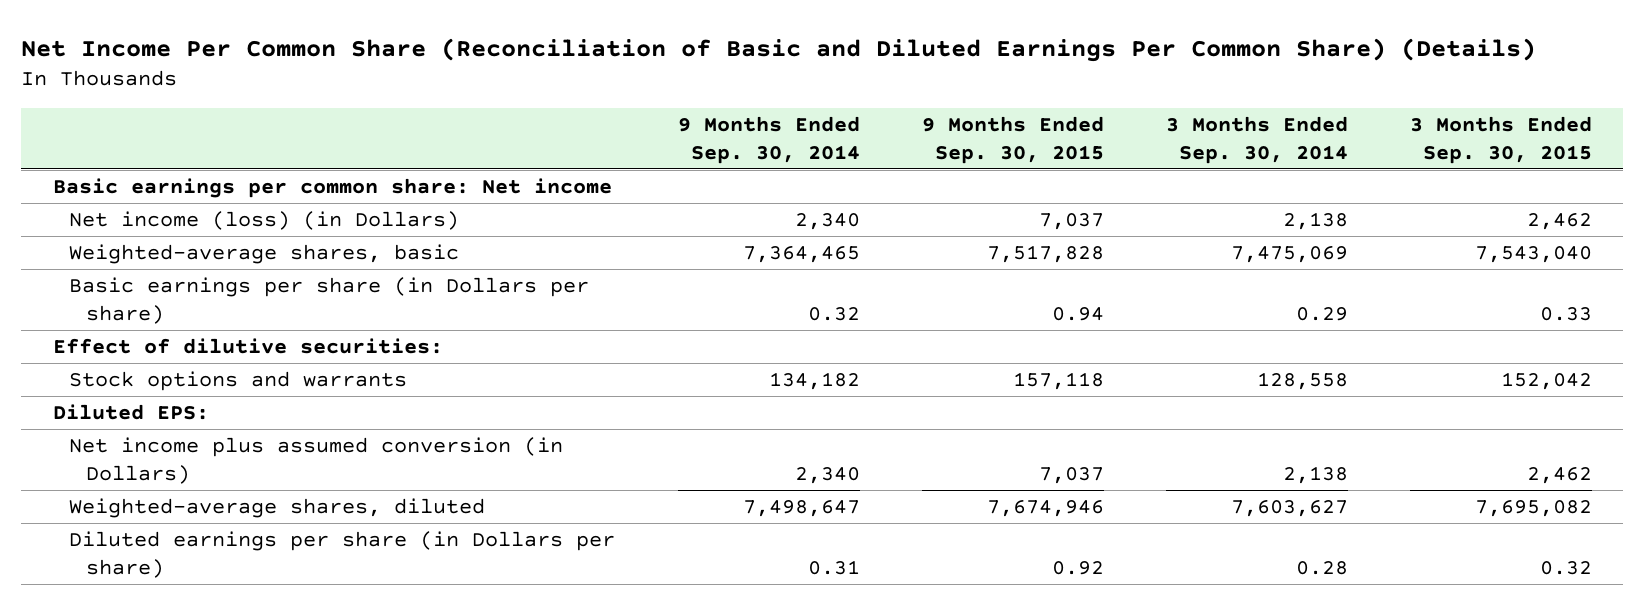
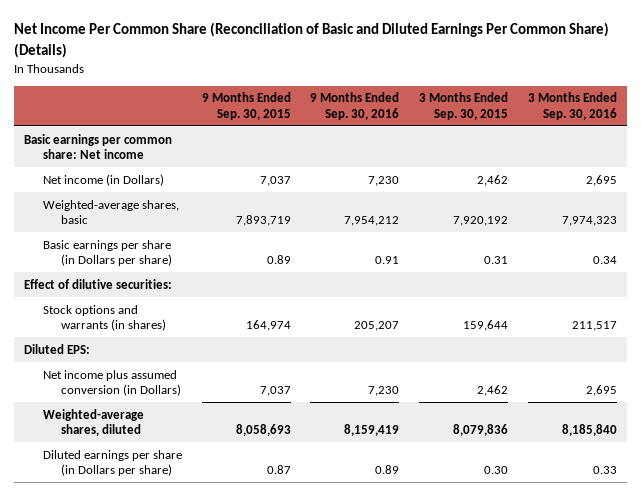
- | 9 Months Ended Sep. 30, 2014 | 9 Months Ended Sep. 30, 2015 | 3 Months Ended Sep. 30, 2014 | 3 Months Ended Sep. 30, 2015
+ | 9 Months Ended Sep. 30, 2015 | 9 Months Ended Sep. 30, 2016 | 3 Months Ended Sep. 30, 2015 | 3 Months Ended Sep. 30, 2016
- Net income (loss) (in Dollars) | 2,340 | 7,037 | 2,138 | 2,462
- Weighted-average shares, basic | 7,364,465 | 7,517,828 | 7,475,069 | 7,543,040
- Basic earnings per share (in Dollars per share) | 0.32 | 0.94 | 0.29 | 0.33
+ Net income (in Dollars) | 7,037 | 7,230 | 2,462 | 2,695
+ Weighted-average shares, basic | 7,893,719 | 7,954,212 | 7,920,192 | 7,974,323
+ Basic earnings per share (in Dollars per share) | 0.89 | 0.91 | 0.31 | 0.34
- Stock options and warrants | 134,182 | 157,118 | 128,558 | 152,042
+ Stock options and warrants (in shares) | 164,974 | 205,207 | 159,644 | 211,517
- Weighted-average shares, diluted | 7,498,647 | 7,674,946 | 7,603,627 | 7,695,082
- Diluted earnings per share (in Dollars per share) | 0.31 | 0.92 | 0.28 | 0.32
+ Weighted-average shares, diluted | 8,058,693 | 8,159,419 | 8,079,836 | 8,185,840
+ Diluted earnings per share (in Dollars per share) | 0.87 | 0.89 | 0.30 | 0.33

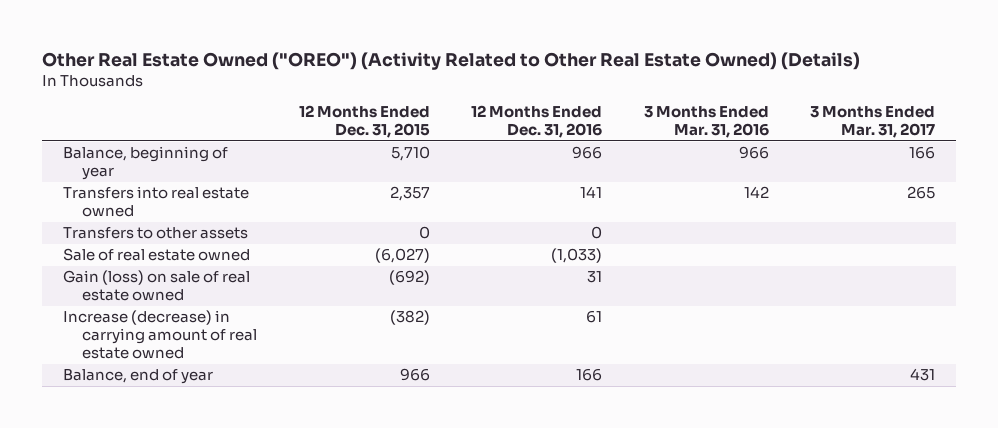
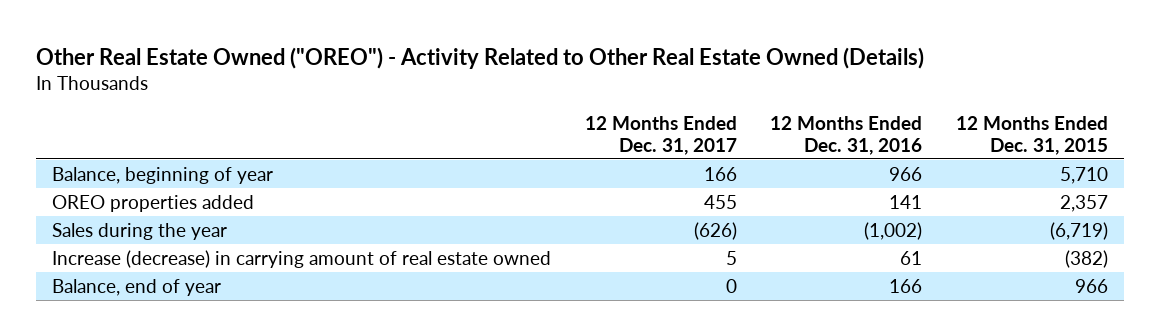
- Other Real Estate Owned ("OREO") (Activity Related to Other Real Estate Owned) (Details)
+ Other Real Estate Owned ("OREO") - Activity Related to Other Real Estate Owned (Details)
- | 12 Months Ended Dec. 31, 2015 | 12 Months Ended Dec. 31, 2016 | 3 Months Ended Mar. 31, 2016 | 3 Months Ended Mar. 31, 2017
+ | 12 Months Ended Dec. 31, 2017 | 12 Months Ended Dec. 31, 2016 | 12 Months Ended Dec. 31, 2015
- Transfers into real estate owned | 2,357 | 141 | 142 | 265
- Transfers to other assets | 0 | 0 | |
- Sale of real estate owned | (6,027) | (1,033) | |
- Gain (loss) on sale of real estate owned | (692) | 31 | |
+ OREO properties added | 455 | 141 | 2,357
+ Sales during the year | (626) | (1,002) | (6,719)

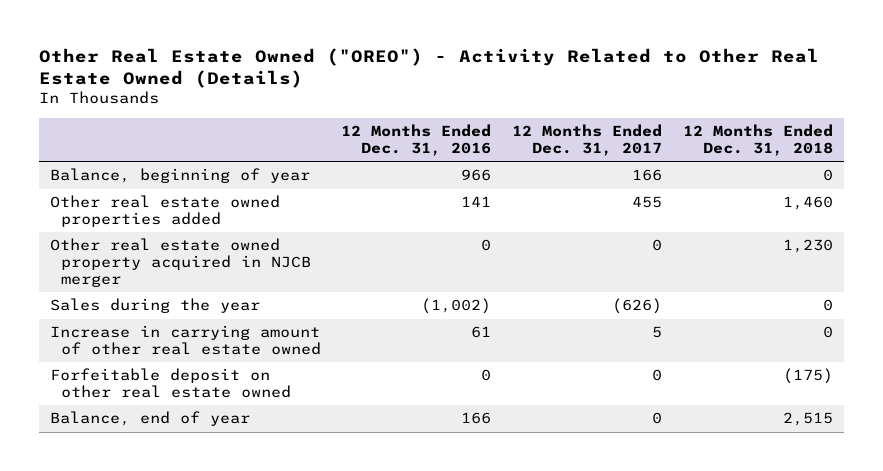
- | 12 Months Ended Dec. 31, 2017 | 12 Months Ended Dec. 31, 2016 | 12 Months Ended Dec. 31, 2015
+ | 12 Months Ended Dec. 31, 2016 | 12 Months Ended Dec. 31, 2017 | 12 Months Ended Dec. 31, 2018
- OREO properties added | 455 | 141 | 2,357
+ Other real estate owned properties added | 141 | 455 | 1,460
+ Other real estate owned property acquired in NJCB merger | 0 | 0 | 1,230
- Increase (decrease) in carrying amount of real estate owned | 5 | 61 | (382)
+ Increase in carrying amount of other real estate owned | 61 | 5 | 0
+ Forfeitable deposit on other real estate owned | 0 | 0 | (175)

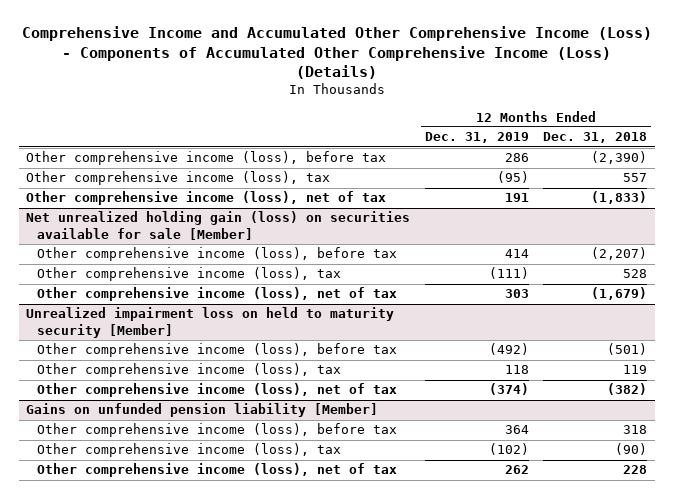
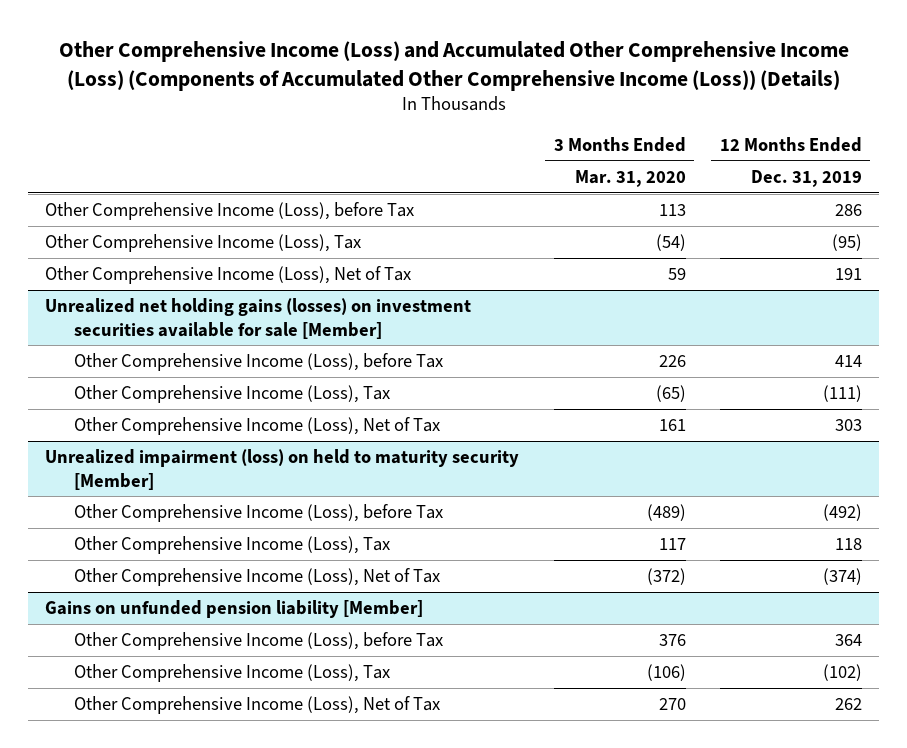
- Comprehensive Income and Accumulated Other Comprehensive Income (Loss) - Components of Accumulated Other Comprehensive Income (Loss) (Details)
+ Other Comprehensive Income (Loss) and Accumulated Other Comprehensive Income (Loss) (Components of Accumulated Other Comprehensive Income (Loss)) (Details)
- | 12 Months Ended Dec. 31, 2019 | 12 Months Ended Dec. 31, 2018
+ | 3 Months Ended Mar. 31, 2020 | 12 Months Ended Dec. 31, 2019
- Other comprehensive income (loss), before tax | 286 | (2,390)
- Other comprehensive income (loss), tax | (95) | 557
- Other comprehensive income (loss), net of tax | 191 | (1,833)
- Net unrealized holding gain (loss) on securities available for sale [Member]
- Other comprehensive income (loss), before tax | 414 | (2,207)
- Other comprehensive income (loss), tax | (111) | 528
- Other comprehensive income (loss), net of tax | 303 | (1,679)
- Unrealized impairment loss on held to maturity security [Member]
- Other comprehensive income (loss), before tax | (492) | (501)
- Other comprehensive income (loss), tax | 118 | 119
- Other comprehensive income (loss), net of tax | (374) | (382)
+ Other Comprehensive Income (Loss), before Tax | 113 | 286
+ Other Comprehensive Income (Loss), Tax | (54) | (95)
+ Other Comprehensive Income (Loss), Net of Tax | 59 | 191
+ Unrealized net holding gains (losses) on investment securities available for sale [Member]
+ Other Comprehensive Income (Loss), before Tax | 226 | 414
+ Other Comprehensive Income (Loss), Tax | (65) | (111)
+ Other Comprehensive Income (Loss), Net of Tax | 161 | 303
+ Unrealized impairment (loss) on held to maturity security [Member]
+ Other Comprehensive Income (Loss), before Tax | (489) | (492)
+ Other Comprehensive Income (Loss), Tax | 117 | 118
+ Other Comprehensive Income (Loss), Net of Tax | (372) | (374)
@ Gains on unfunded pension liability [Member]
- Other comprehensive income (loss), before tax | 364 | 318
- Other comprehensive income (loss), tax | (102) | (90)
- Other comprehensive income (loss), net of tax | 262 | 228
+ Other Comprehensive Income (Loss), before Tax | 376 | 364
+ Other Comprehensive Income (Loss), Tax | (106) | (102)
+ Other Comprehensive Income (Loss), Net of Tax | 270 | 262

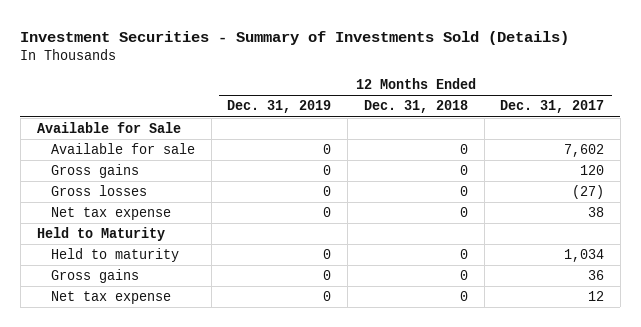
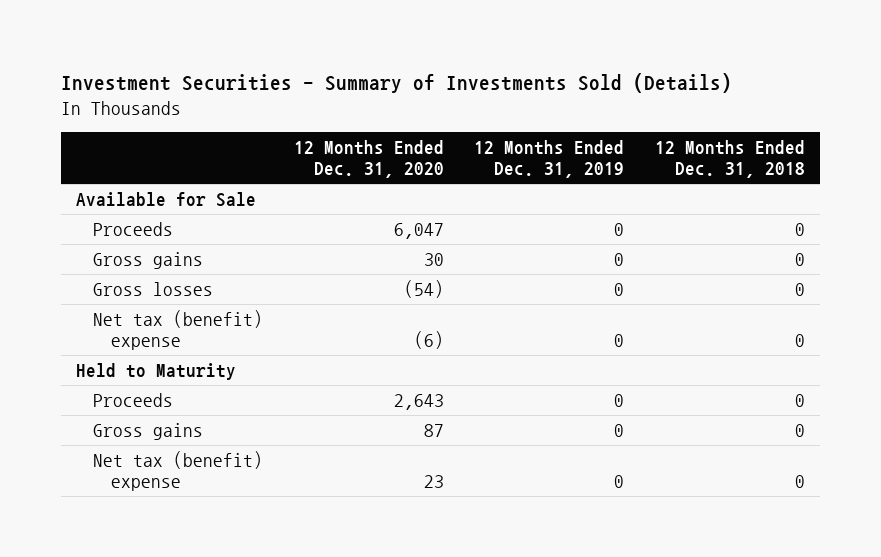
- | 12 Months Ended Dec. 31, 2019 | 12 Months Ended Dec. 31, 2018 | 12 Months Ended Dec. 31, 2017
+ | 12 Months Ended Dec. 31, 2020 | 12 Months Ended Dec. 31, 2019 | 12 Months Ended Dec. 31, 2018
- Available for sale | 0 | 0 | 7,602
+ Proceeds | 6,047 | 0 | 0
- Net tax expense | 0 | 0 | 38
+ Net tax (benefit) expense | (6) | 0 | 0
- Held to maturity | 0 | 0 | 1,034
+ Proceeds | 2,643 | 0 | 0
- Net tax expense | 0 | 0 | 12
+ Net tax (benefit) expense | 23 | 0 | 0

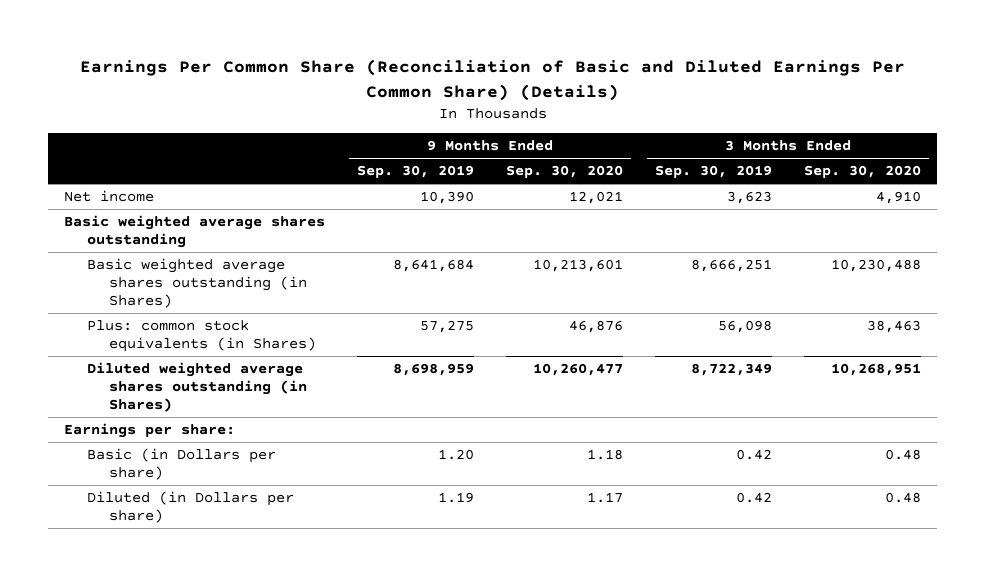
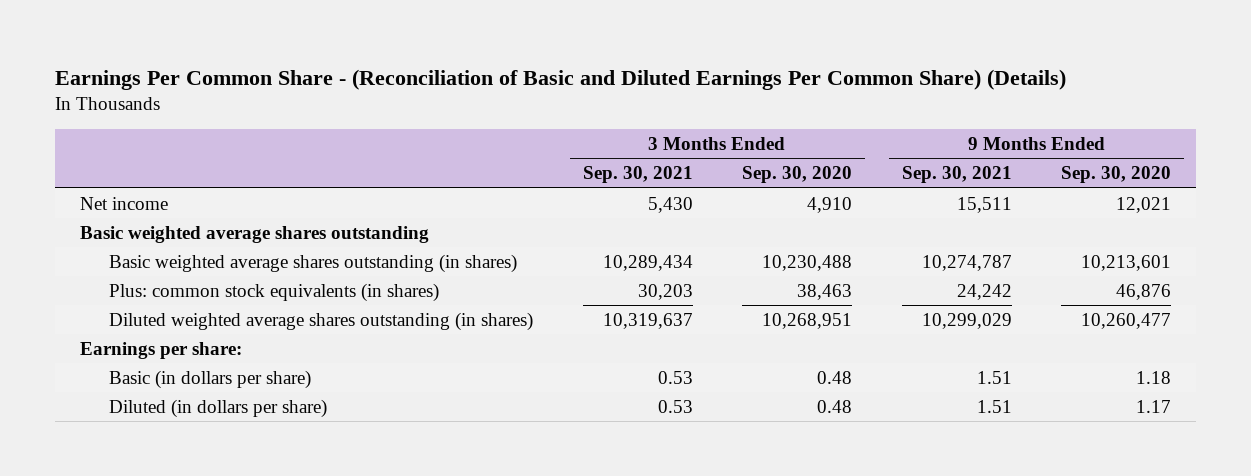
- Earnings Per Common Share (Reconciliation of Basic and Diluted Earnings Per Common Share) (Details)
+ Earnings Per Common Share - (Reconciliation of Basic and Diluted Earnings Per Common Share) (Details)
- | 9 Months Ended Sep. 30, 2019 | 9 Months Ended Sep. 30, 2020 | 3 Months Ended Sep. 30, 2019 | 3 Months Ended Sep. 30, 2020
+ | 3 Months Ended Sep. 30, 2021 | 3 Months Ended Sep. 30, 2020 | 9 Months Ended Sep. 30, 2021 | 9 Months Ended Sep. 30, 2020
- Basic weighted average shares outstanding (in Shares) | 8,641,684 | 10,213,601 | 8,666,251 | 10,230,488
- Plus: common stock equivalents (in Shares) | 57,275 | 46,876 | 56,098 | 38,463
- Diluted weighted average shares outstanding (in Shares) | 8,698,959 | 10,260,477 | 8,722,349 | 10,268,951
+ Basic weighted average shares outstanding (in shares) | 10,289,434 | 10,230,488 | 10,274,787 | 10,213,601
+ Plus: common stock equivalents (in shares) | 30,203 | 38,463 | 24,242 | 46,876
+ Diluted weighted average shares outstanding (in shares) | 10,319,637 | 10,268,951 | 10,299,029 | 10,260,477
- Basic (in Dollars per share) | 1.20 | 1.18 | 0.42 | 0.48
- Diluted (in Dollars per share) | 1.19 | 1.17 | 0.42 | 0.48
+ Basic (in dollars per share) | 0.53 | 0.48 | 1.51 | 1.18
+ Diluted (in dollars per share) | 0.53 | 0.48 | 1.51 | 1.17

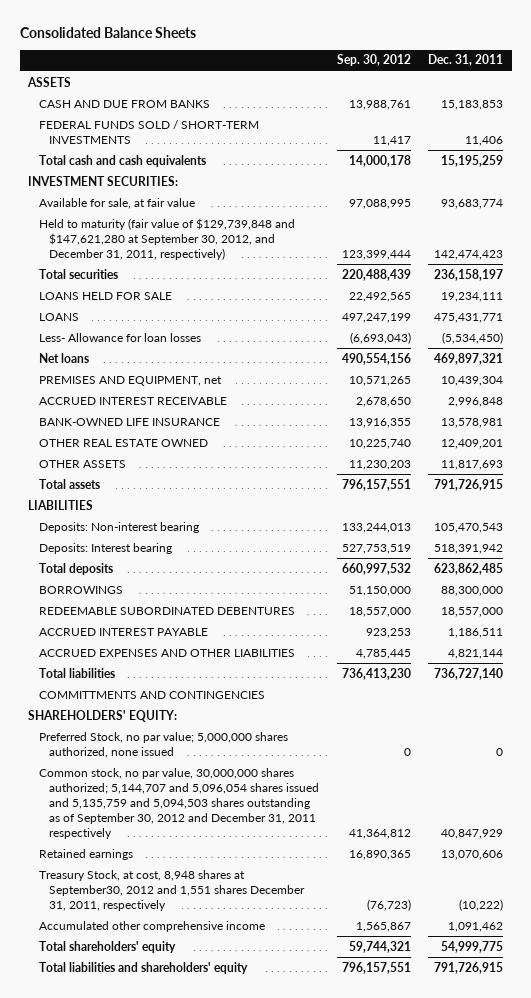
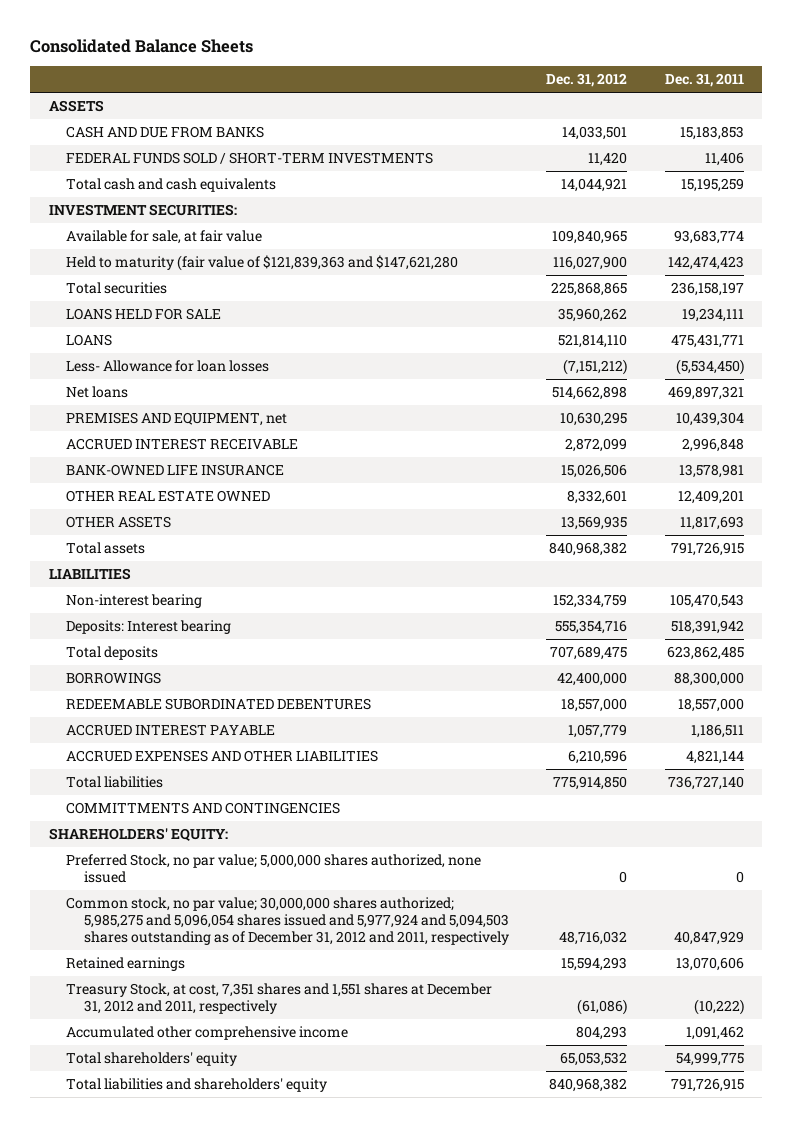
- | Sep. 30, 2012 | Dec. 31, 2011
+ | Dec. 31, 2012 | Dec. 31, 2011
- Held to maturity (fair value of $129,739,848 and $147,621,280 at September 30, 2012, and December 31, 2011, respectively) | 123,399,444 | 142,474,423
+ Held to maturity (fair value of $121,839,363 and $147,621,280 | 116,027,900 | 142,474,423
- Deposits: Non-interest bearing | 133,244,013 | 105,470,543
+ Non-interest bearing | 152,334,759 | 105,470,543
- Common stock, no par value, 30,000,000 shares authorized; 5,144,707 and 5,096,054 shares issued and 5,135,759 and 5,094,503 shares outstanding as of September 30, 2012 and December 31, 2011 respectively | 41,364,812 | 40,847,929
+ Common stock, no par value; 30,000,000 shares authorized; 5,985,275 and 5,096,054 shares issued and 5,977,924 and 5,094,503 shares outstanding as of December 31, 2012 and 2011, respectively | 48,716,032 | 40,847,929
- Treasury Stock, at cost, 8,948 shares at September30, 2012 and 1,551 shares December 31, 2011, respectively | (76,723) | (10,222)
+ Treasury Stock, at cost, 7,351 shares and 1,551 shares at December 31, 2012 and 2011, respectively | (61,086) | (10,222)

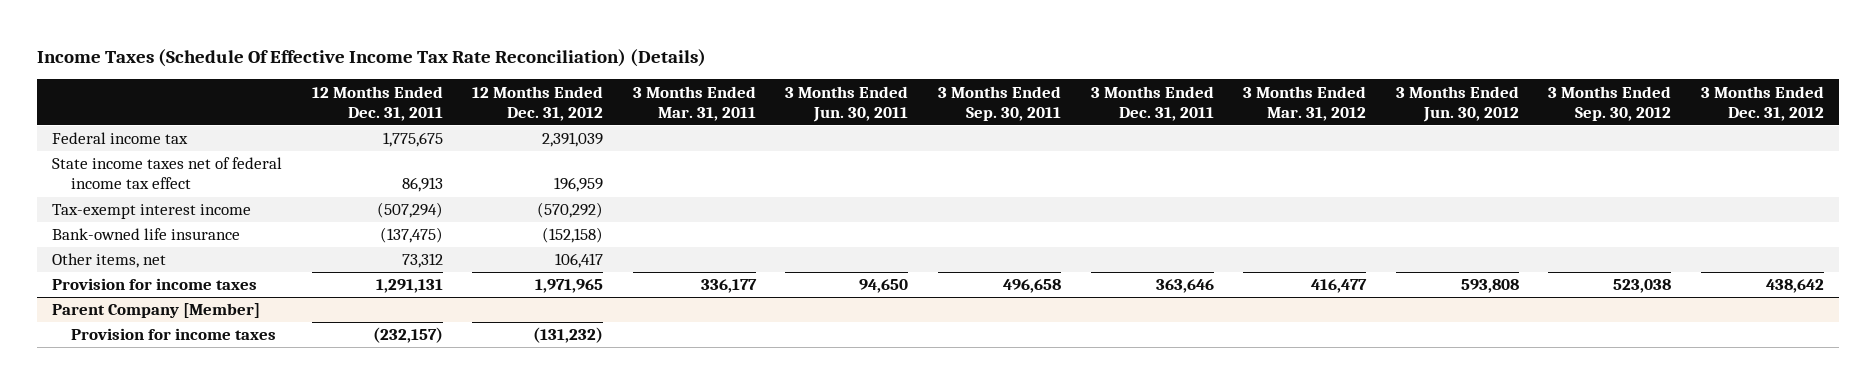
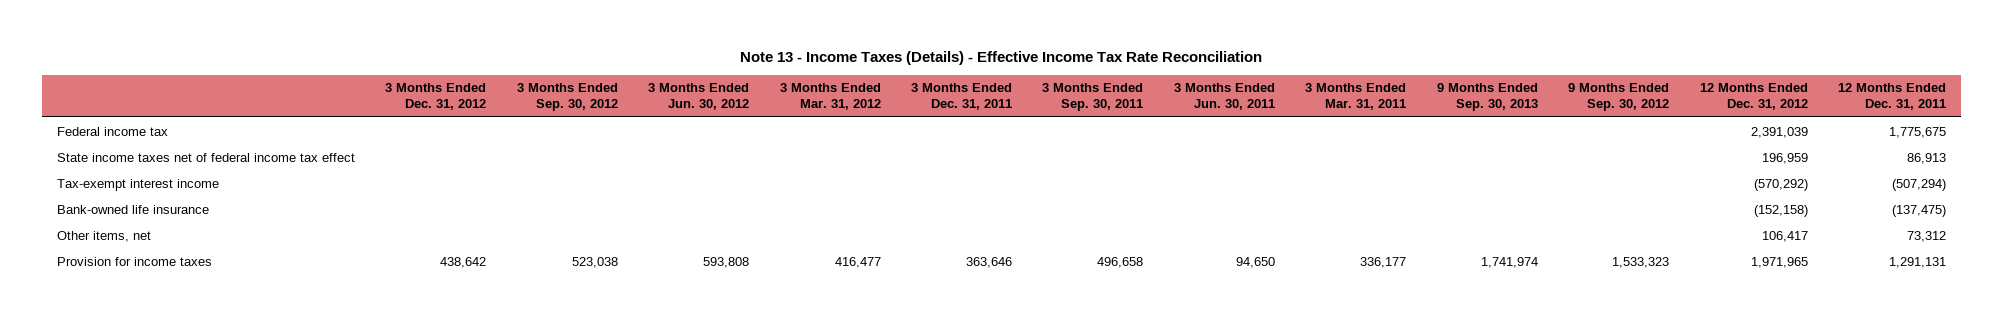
- Income Taxes (Schedule Of Effective Income Tax Rate Reconciliation) (Details)
+ Note 13 - Income Taxes (Details) - Effective Income Tax Rate Reconciliation
- | 12 Months Ended Dec. 31, 2011 | 12 Months Ended Dec. 31, 2012 | 3 Months Ended Mar. 31, 2011 | 3 Months Ended Jun. 30, 2011 | 3 Months Ended Sep. 30, 2011 | 3 Months Ended Dec. 31, 2011 | 3 Months Ended Mar. 31, 2012 | 3 Months Ended Jun. 30, 2012 | 3 Months Ended Sep. 30, 2012 | 3 Months Ended Dec. 31, 2012
+ | 3 Months Ended Dec. 31, 2012 | 3 Months Ended Sep. 30, 2012 | 3 Months Ended Jun. 30, 2012 | 3 Months Ended Mar. 31, 2012 | 3 Months Ended Dec. 31, 2011 | 3 Months Ended Sep. 30, 2011 | 3 Months Ended Jun. 30, 2011 | 3 Months Ended Mar. 31, 2011 | 9 Months Ended Sep. 30, 2013 | 9 Months Ended Sep. 30, 2012 | 12 Months Ended Dec. 31, 2012 | 12 Months Ended Dec. 31, 2011
- Parent Company [Member]
- Provision for income taxes | (232,157) | (131,232) | | | | | | | |

